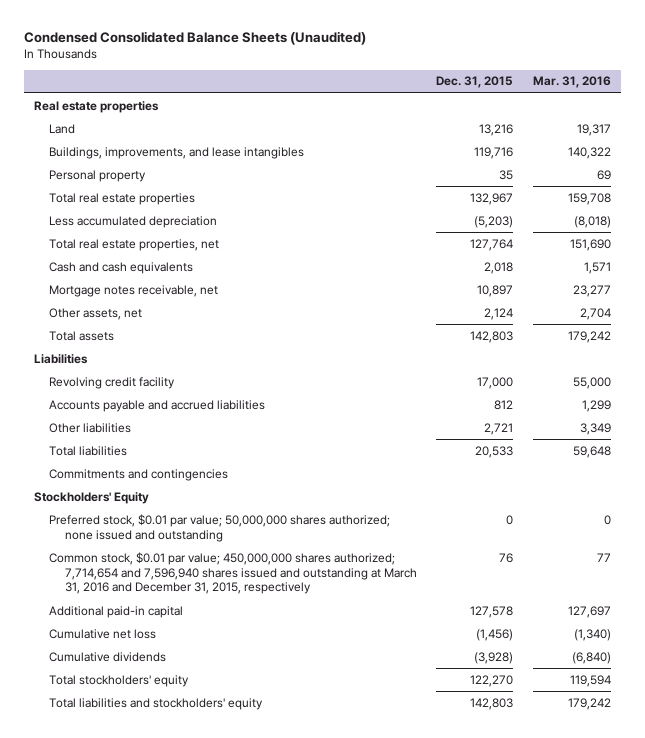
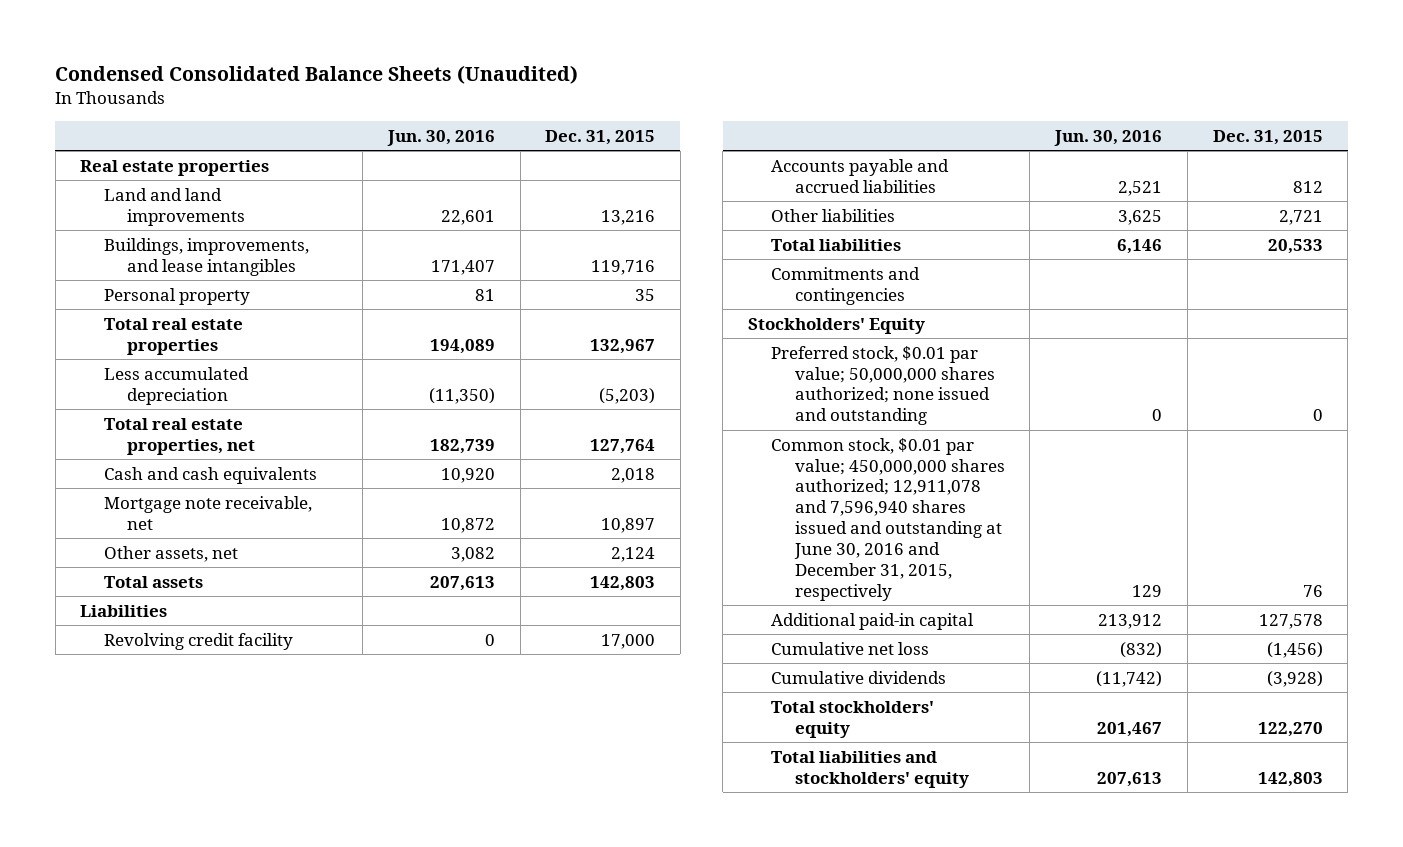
- | Dec. 31, 2015 | Mar. 31, 2016
+ | Jun. 30, 2016 | Dec. 31, 2015
- Land | 13,216 | 19,317
+ Land and land improvements | 22,601 | 13,216
- Mortgage notes receivable, net | 10,897 | 23,277
+ Mortgage note receivable, net | 10,872 | 10,897
- Common stock, $0.01 par value; 450,000,000 shares authorized; 7,714,654 and 7,596,940 shares issued and outstanding at March 31, 2016 and December 31, 2015, respectively | 76 | 77
+ Common stock, $0.01 par value; 450,000,000 shares authorized; 12,911,078 and 7,596,940 shares issued and outstanding at June 30, 2016 and December 31, 2015, respectively | 129 | 76

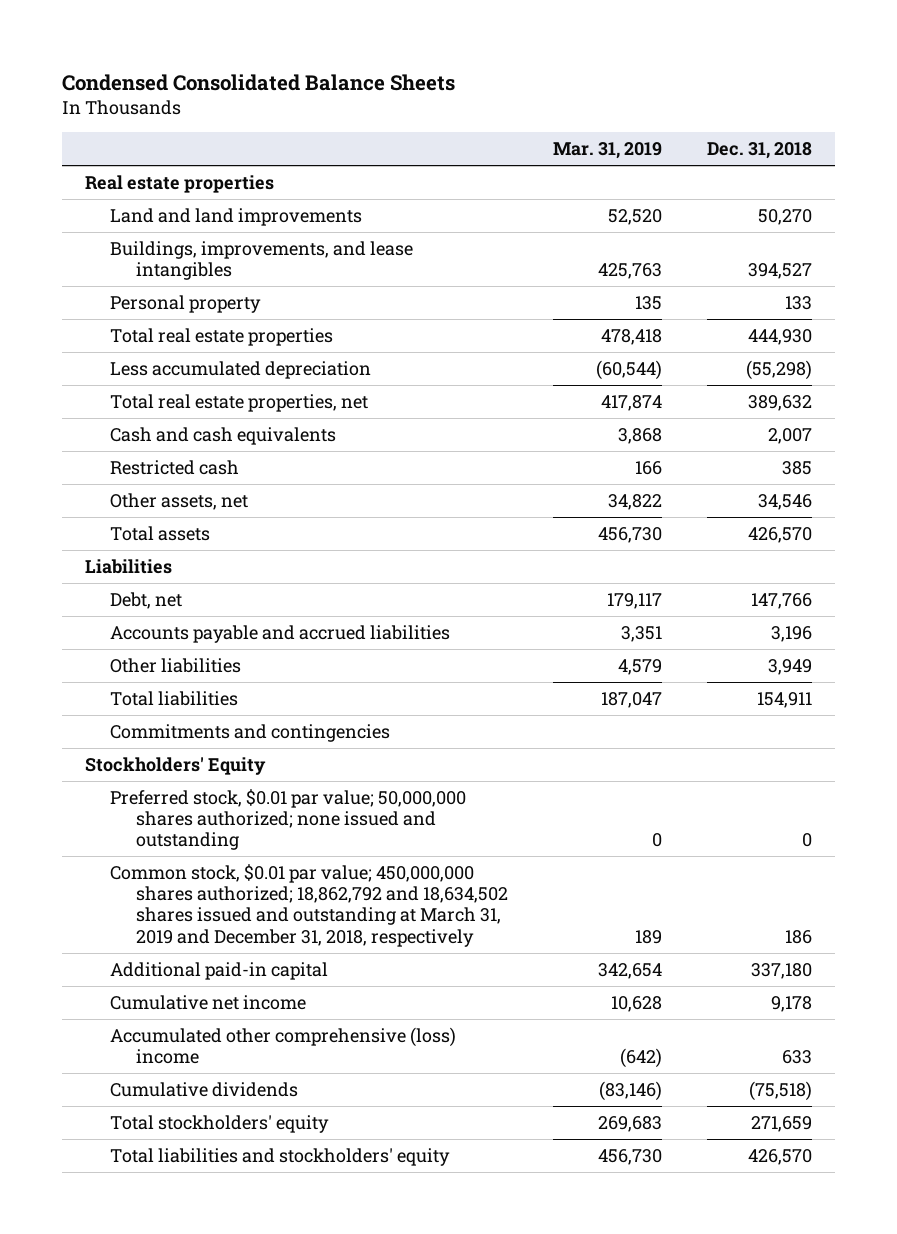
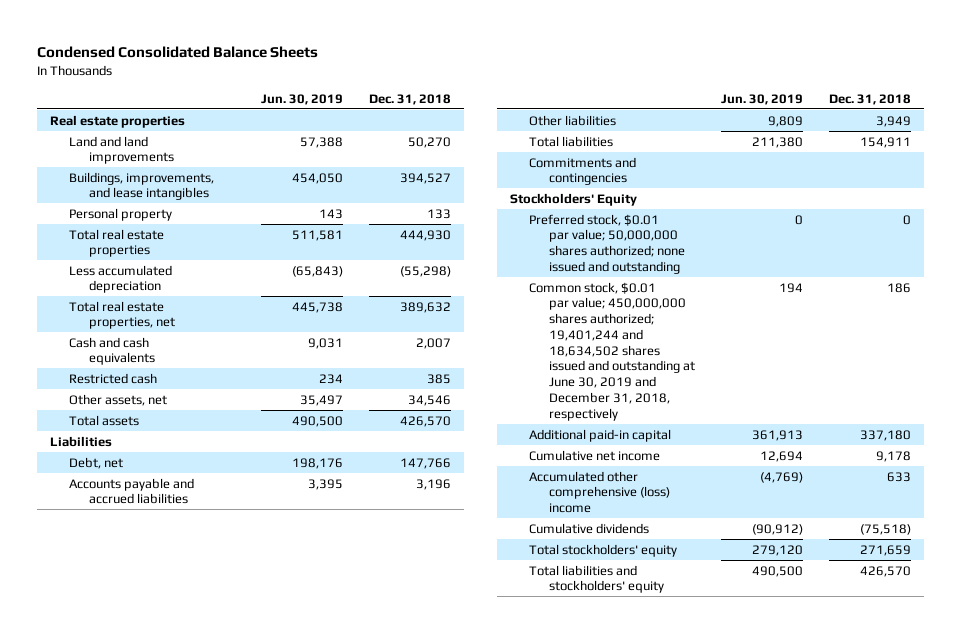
- | Mar. 31, 2019 | Dec. 31, 2018
+ | Jun. 30, 2019 | Dec. 31, 2018
- Common stock, $0.01 par value; 450,000,000 shares authorized; 18,862,792 and 18,634,502 shares issued and outstanding at March 31, 2019 and December 31, 2018, respectively | 189 | 186
+ Common stock, $0.01 par value; 450,000,000 shares authorized; 19,401,244 and 18,634,502 shares issued and outstanding at June 30, 2019 and December 31, 2018, respectively | 194 | 186

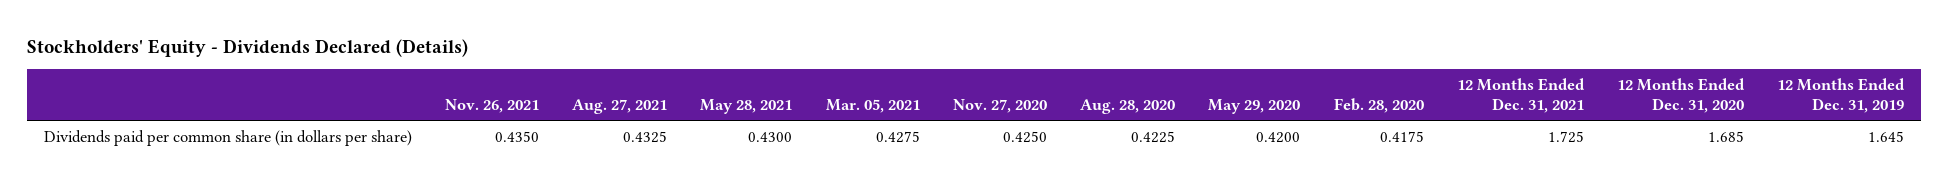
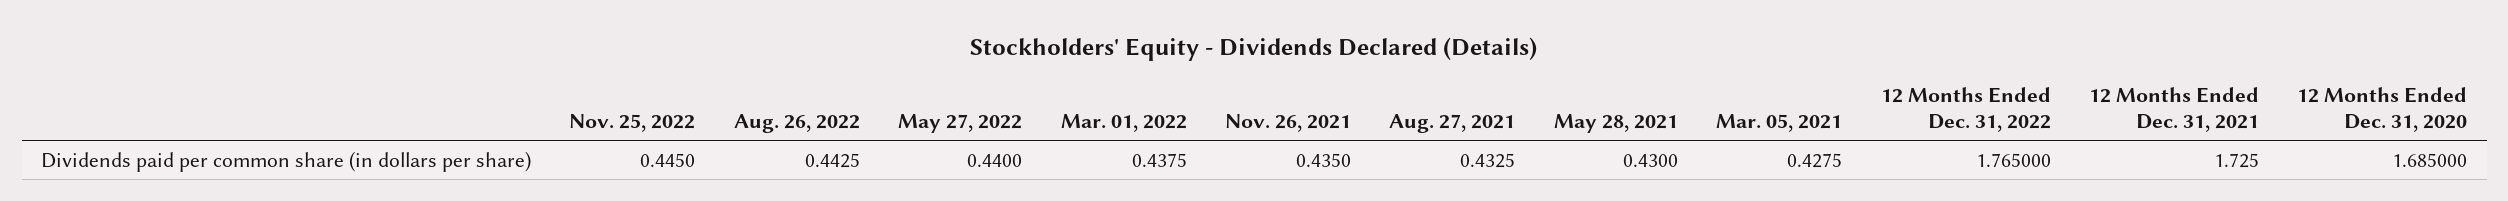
- | Nov. 26, 2021 | Aug. 27, 2021 | May 28, 2021 | Mar. 05, 2021 | Nov. 27, 2020 | Aug. 28, 2020 | May 29, 2020 | Feb. 28, 2020 | 12 Months Ended Dec. 31, 2021 | 12 Months Ended Dec. 31, 2020 | 12 Months Ended Dec. 31, 2019
+ | Nov. 25, 2022 | Aug. 26, 2022 | May 27, 2022 | Mar. 01, 2022 | Nov. 26, 2021 | Aug. 27, 2021 | May 28, 2021 | Mar. 05, 2021 | 12 Months Ended Dec. 31, 2022 | 12 Months Ended Dec. 31, 2021 | 12 Months Ended Dec. 31, 2020
- Dividends paid per common share (in dollars per share) | 0.4350 | 0.4325 | 0.4300 | 0.4275 | 0.4250 | 0.4225 | 0.4200 | 0.4175 | 1.725 | 1.685 | 1.645
+ Dividends paid per common share (in dollars per share) | 0.4450 | 0.4425 | 0.4400 | 0.4375 | 0.4350 | 0.4325 | 0.4300 | 0.4275 | 1.765000 | 1.725 | 1.685000

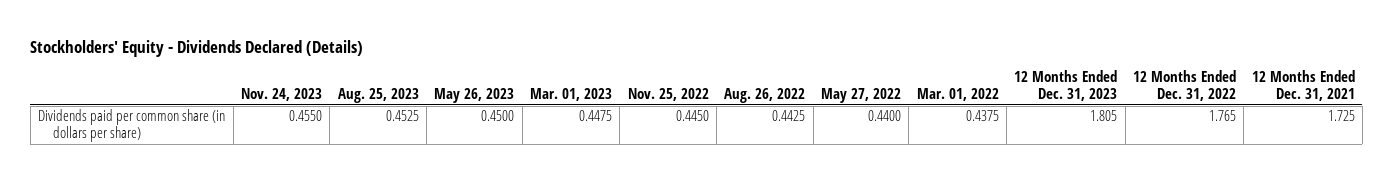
- | Nov. 25, 2022 | Aug. 26, 2022 | May 27, 2022 | Mar. 01, 2022 | Nov. 26, 2021 | Aug. 27, 2021 | May 28, 2021 | Mar. 05, 2021 | 12 Months Ended Dec. 31, 2022 | 12 Months Ended Dec. 31, 2021 | 12 Months Ended Dec. 31, 2020
+ | Nov. 24, 2023 | Aug. 25, 2023 | May 26, 2023 | Mar. 01, 2023 | Nov. 25, 2022 | Aug. 26, 2022 | May 27, 2022 | Mar. 01, 2022 | 12 Months Ended Dec. 31, 2023 | 12 Months Ended Dec. 31, 2022 | 12 Months Ended Dec. 31, 2021
- Dividends paid per common share (in dollars per share) | 0.4450 | 0.4425 | 0.4400 | 0.4375 | 0.4350 | 0.4325 | 0.4300 | 0.4275 | 1.765000 | 1.725 | 1.685000
+ Dividends paid per common share (in dollars per share) | 0.4550 | 0.4525 | 0.4500 | 0.4475 | 0.4450 | 0.4425 | 0.4400 | 0.4375 | 1.805 | 1.765 | 1.725

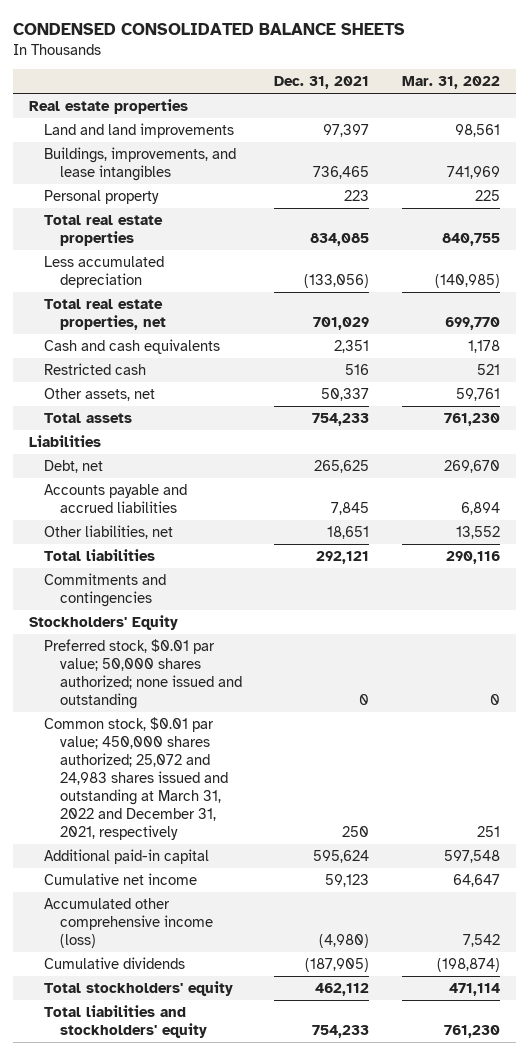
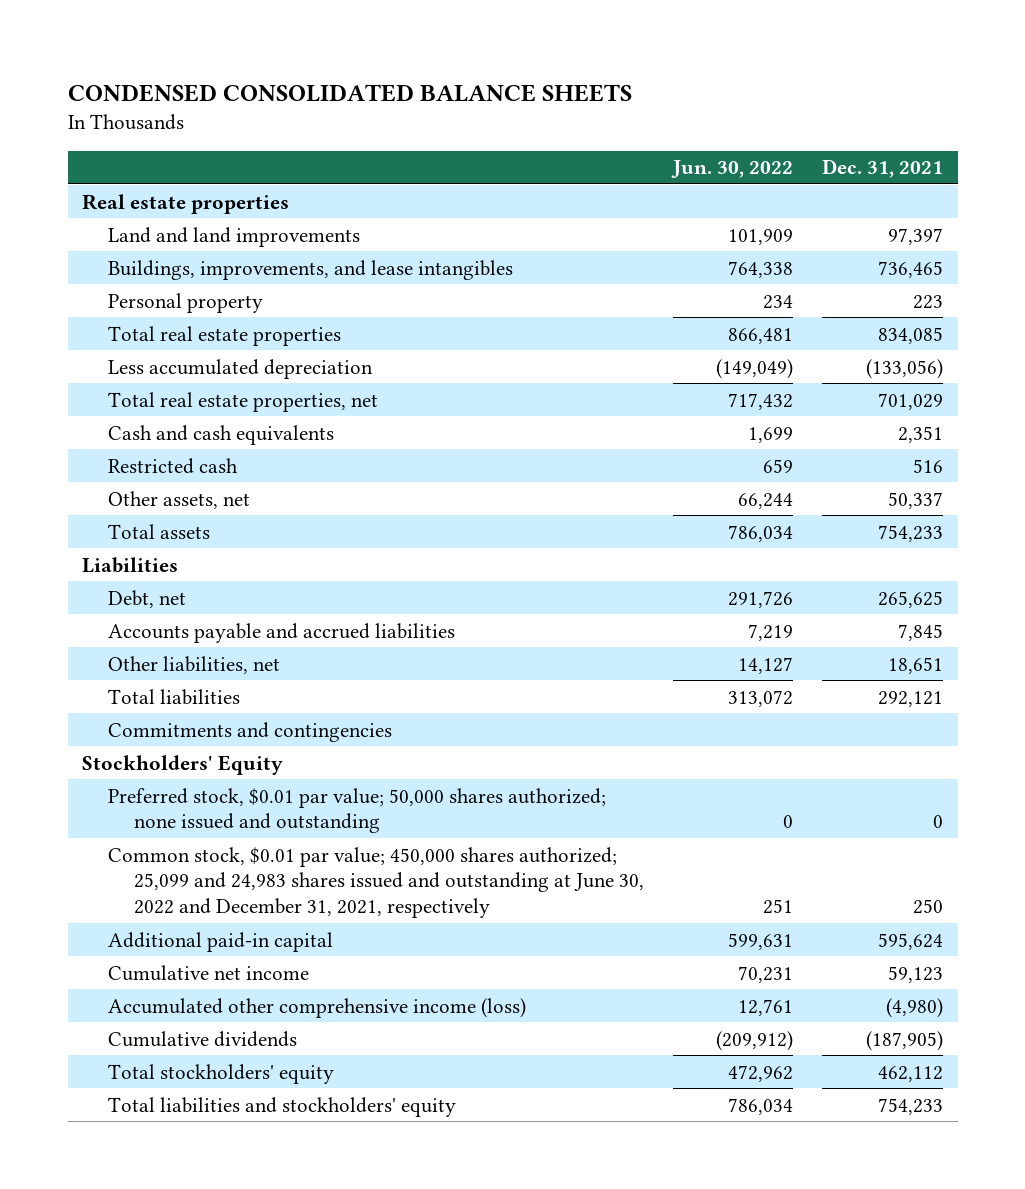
- | Dec. 31, 2021 | Mar. 31, 2022
+ | Jun. 30, 2022 | Dec. 31, 2021
- Common stock, $0.01 par value; 450,000 shares authorized; 25,072 and 24,983 shares issued and outstanding at March 31, 2022 and December 31, 2021, respectively | 250 | 251
+ Common stock, $0.01 par value; 450,000 shares authorized; 25,099 and 24,983 shares issued and outstanding at June 30, 2022 and December 31, 2021, respectively | 251 | 250

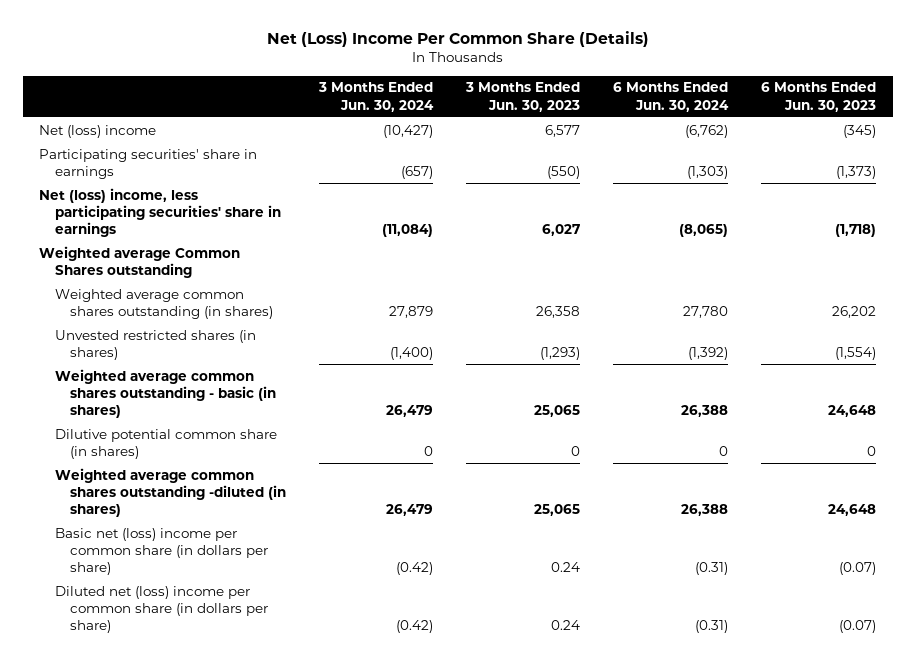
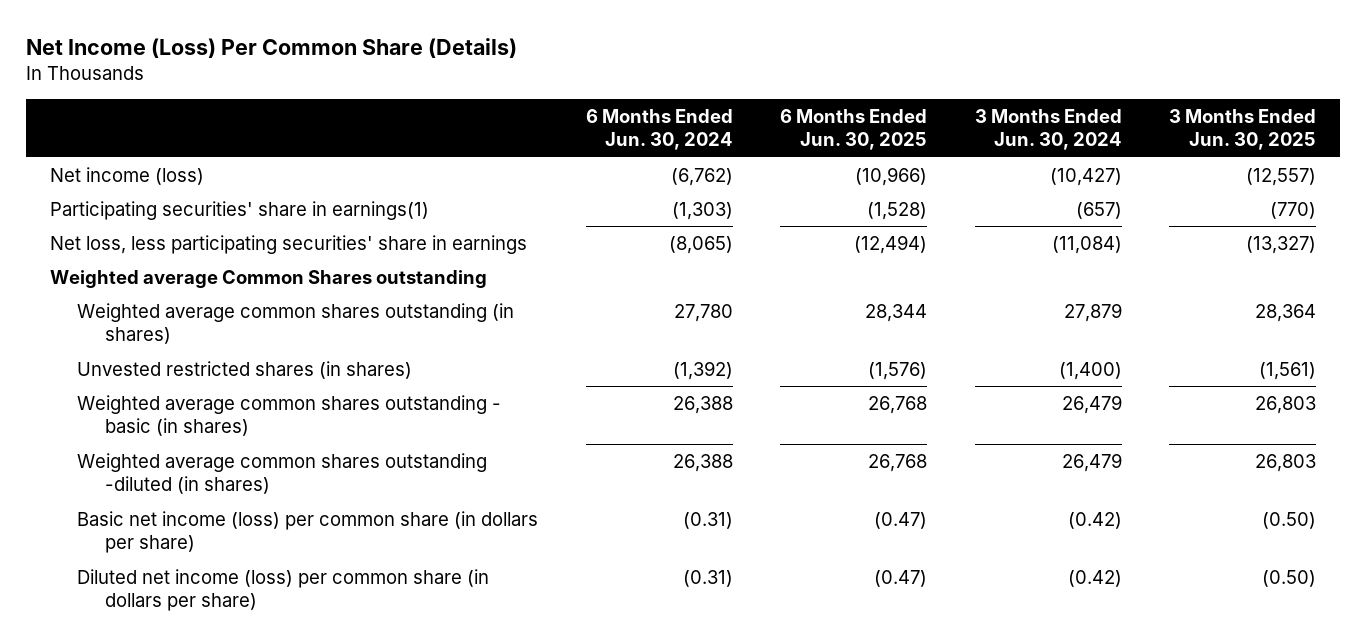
- Net (Loss) Income Per Common Share (Details)
+ Net Income (Loss) Per Common Share (Details)
- | 3 Months Ended Jun. 30, 2024 | 3 Months Ended Jun. 30, 2023 | 6 Months Ended Jun. 30, 2024 | 6 Months Ended Jun. 30, 2023
+ | 6 Months Ended Jun. 30, 2024 | 6 Months Ended Jun. 30, 2025 | 3 Months Ended Jun. 30, 2024 | 3 Months Ended Jun. 30, 2025
- Net (loss) income | (10,427) | 6,577 | (6,762) | (345)
- Participating securities' share in earnings | (657) | (550) | (1,303) | (1,373)
- Net (loss) income, less participating securities' share in earnings | (11,084) | 6,027 | (8,065) | (1,718)
+ Net income (loss) | (6,762) | (10,966) | (10,427) | (12,557)
+ Participating securities' share in earnings(1) | (1,303) | (1,528) | (657) | (770)
+ Net loss, less participating securities' share in earnings | (8,065) | (12,494) | (11,084) | (13,327)
- Dilutive potential common share (in shares) | 0 | 0 | 0 | 0
- Basic net (loss) income per common share (in dollars per share) | (0.42) | 0.24 | (0.31) | (0.07)
- Diluted net (loss) income per common share (in dollars per share) | (0.42) | 0.24 | (0.31) | (0.07)
+ Basic net income (loss) per common share (in dollars per share) | (0.31) | (0.47) | (0.42) | (0.50)
+ Diluted net income (loss) per common share (in dollars per share) | (0.31) | (0.47) | (0.42) | (0.50)

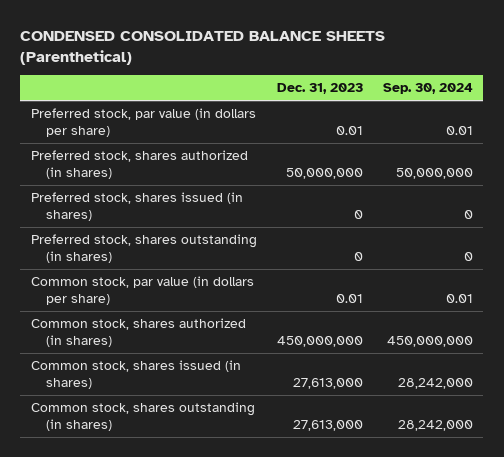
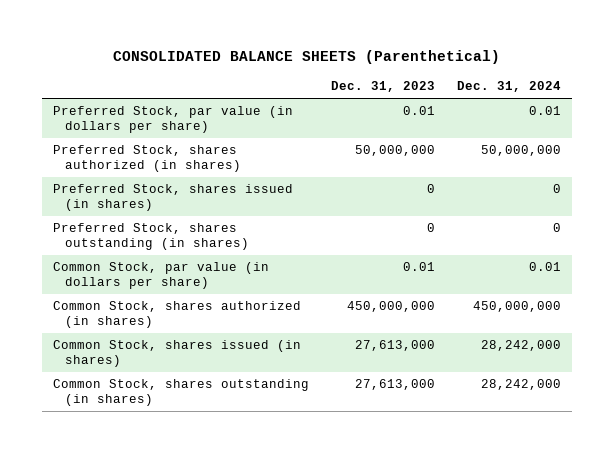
- CONDENSED CONSOLIDATED BALANCE SHEETS (Parenthetical)
+ CONSOLIDATED BALANCE SHEETS (Parenthetical)
- | Dec. 31, 2023 | Sep. 30, 2024
+ | Dec. 31, 2023 | Dec. 31, 2024
- Preferred stock, par value (in dollars per share) | 0.01 | 0.01
- Preferred stock, shares authorized (in shares) | 50,000,000 | 50,000,000
- Preferred stock, shares issued (in shares) | 0 | 0
- Preferred stock, shares outstanding (in shares) | 0 | 0
- Common stock, par value (in dollars per share) | 0.01 | 0.01
- Common stock, shares authorized (in shares) | 450,000,000 | 450,000,000
- Common stock, shares issued (in shares) | 27,613,000 | 28,242,000
- Common stock, shares outstanding (in shares) | 27,613,000 | 28,242,000
+ Preferred Stock, par value (in dollars per share) | 0.01 | 0.01
+ Preferred Stock, shares authorized (in shares) | 50,000,000 | 50,000,000
+ Preferred Stock, shares issued (in shares) | 0 | 0
+ Preferred Stock, shares outstanding (in shares) | 0 | 0
+ Common Stock, par value (in dollars per share) | 0.01 | 0.01
+ Common Stock, shares authorized (in shares) | 450,000,000 | 450,000,000
+ Common Stock, shares issued (in shares) | 27,613,000 | 28,242,000
+ Common Stock, shares outstanding (in shares) | 27,613,000 | 28,242,000

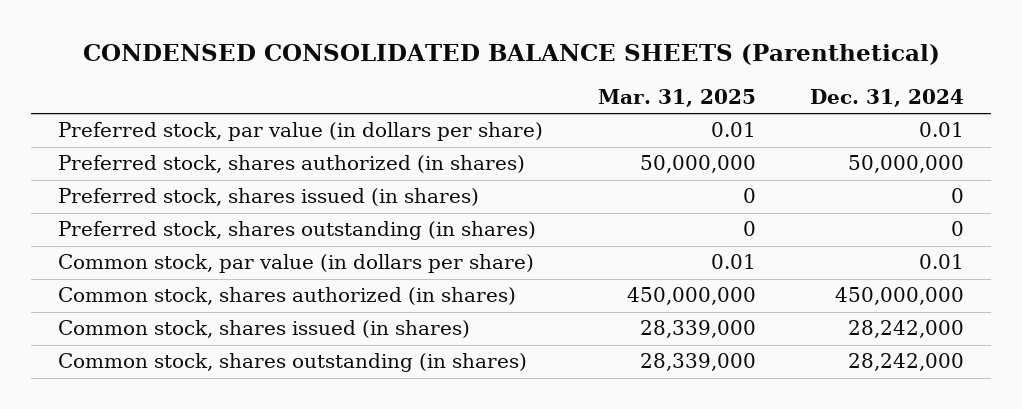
- CONSOLIDATED BALANCE SHEETS (Parenthetical)
+ CONDENSED CONSOLIDATED BALANCE SHEETS (Parenthetical)
- | Dec. 31, 2023 | Dec. 31, 2024
+ | Mar. 31, 2025 | Dec. 31, 2024
- Preferred Stock, par value (in dollars per share) | 0.01 | 0.01
- Preferred Stock, shares authorized (in shares) | 50,000,000 | 50,000,000
- Preferred Stock, shares issued (in shares) | 0 | 0
- Preferred Stock, shares outstanding (in shares) | 0 | 0
- Common Stock, par value (in dollars per share) | 0.01 | 0.01
- Common Stock, shares authorized (in shares) | 450,000,000 | 450,000,000
- Common Stock, shares issued (in shares) | 27,613,000 | 28,242,000
- Common Stock, shares outstanding (in shares) | 27,613,000 | 28,242,000
+ Preferred stock, par value (in dollars per share) | 0.01 | 0.01
+ Preferred stock, shares authorized (in shares) | 50,000,000 | 50,000,000
+ Preferred stock, shares issued (in shares) | 0 | 0
+ Preferred stock, shares outstanding (in shares) | 0 | 0
+ Common stock, par value (in dollars per share) | 0.01 | 0.01
+ Common stock, shares authorized (in shares) | 450,000,000 | 450,000,000
+ Common stock, shares issued (in shares) | 28,339,000 | 28,242,000
+ Common stock, shares outstanding (in shares) | 28,339,000 | 28,242,000

